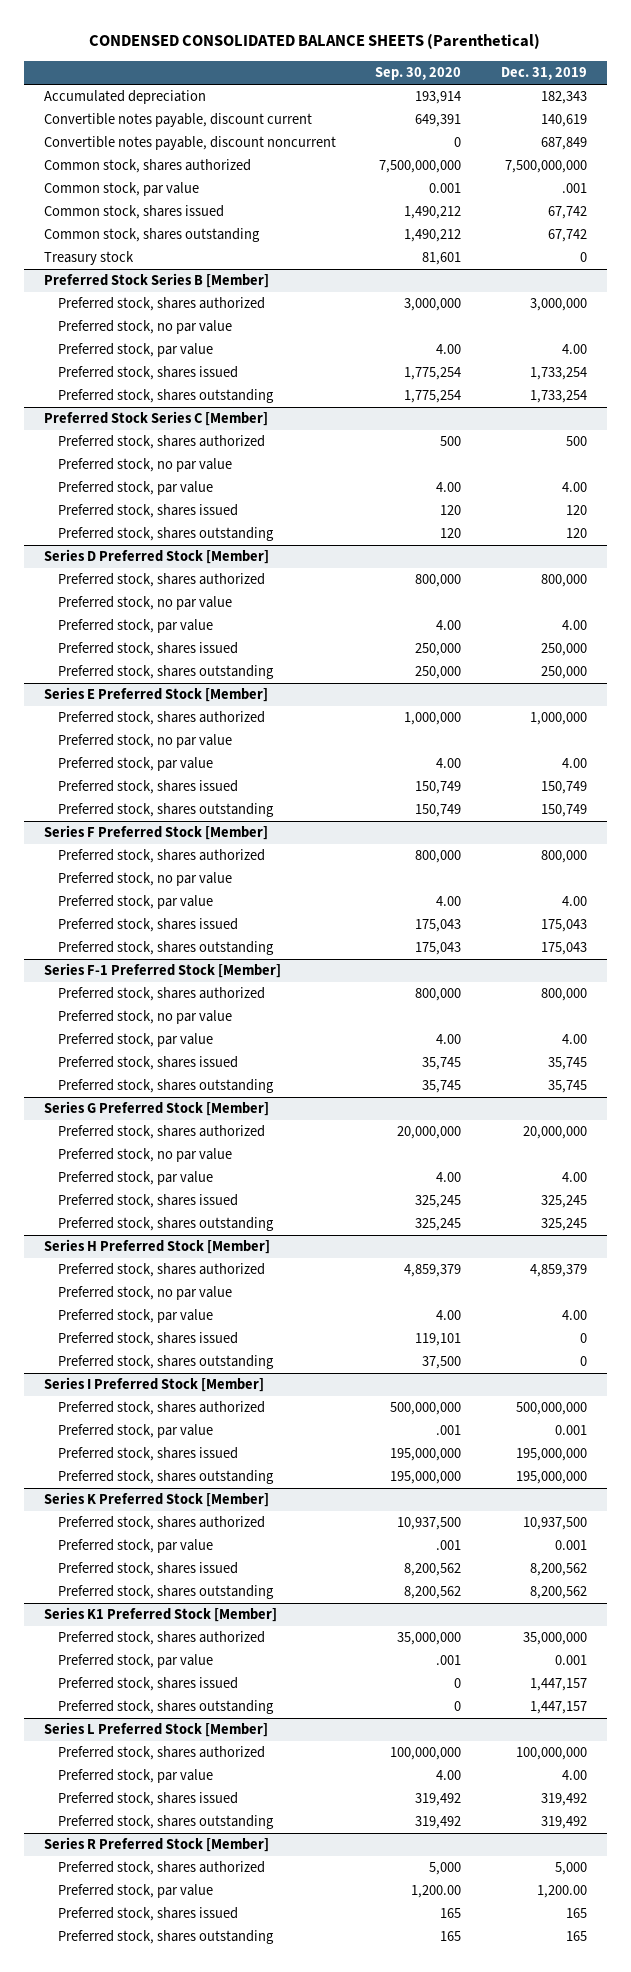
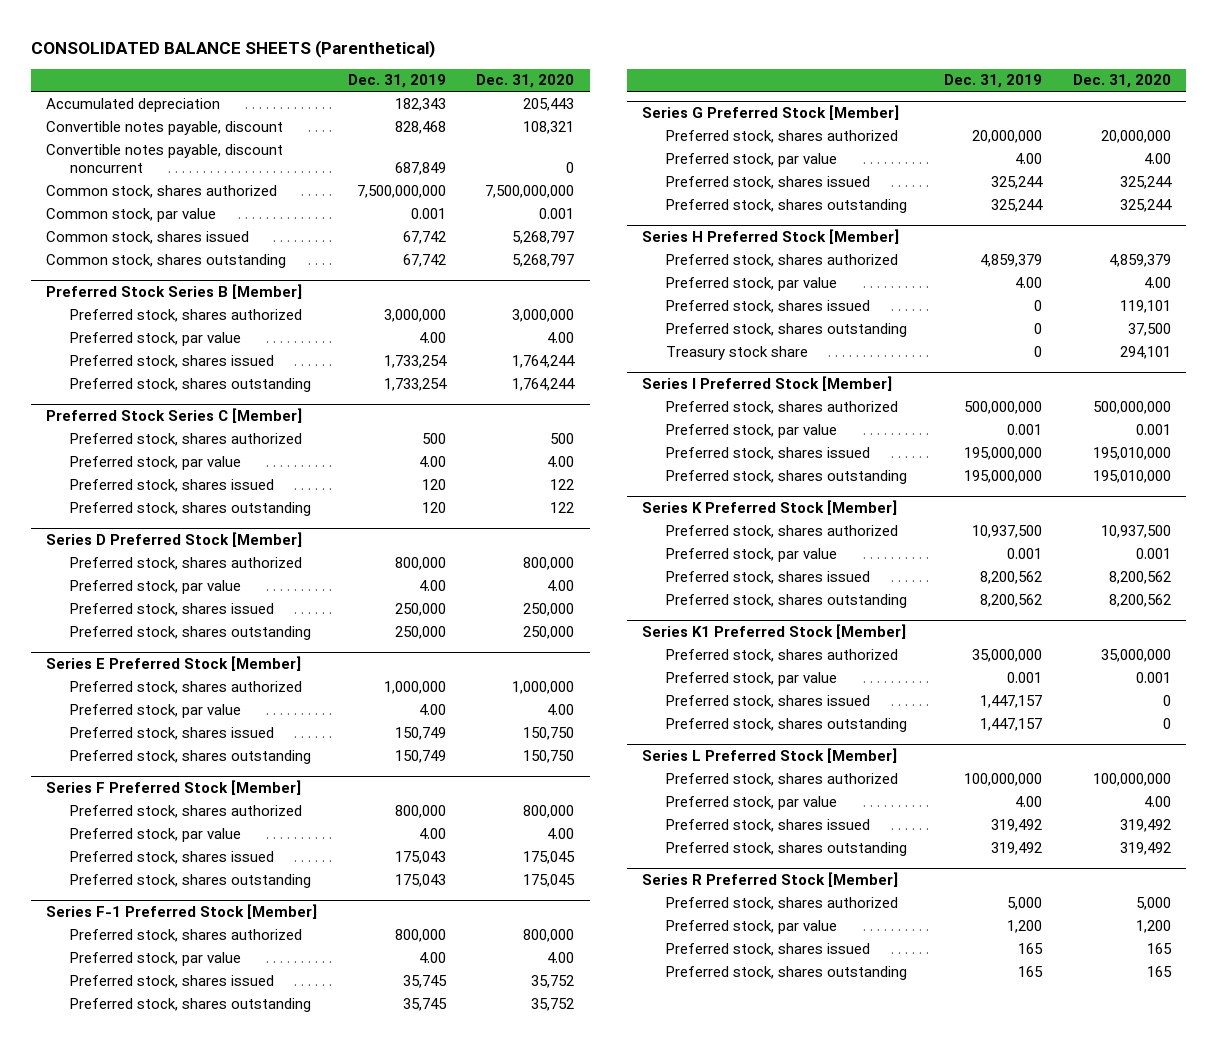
- CONDENSED CONSOLIDATED BALANCE SHEETS (Parenthetical)
+ CONSOLIDATED BALANCE SHEETS (Parenthetical)
- | Sep. 30, 2020 | Dec. 31, 2019
+ | Dec. 31, 2019 | Dec. 31, 2020
- Convertible notes payable, discount current | 649,391 | 140,619
+ Convertible notes payable, discount | 828,468 | 108,321
- Common stock, par value | 0.001 | .001
+ Common stock, par value | 0.001 | 0.001
- Treasury stock | 81,601 | 0
@ Preferred Stock Series B [Member]
- Preferred stock, no par value
@ Preferred Stock Series C [Member]
- Preferred stock, no par value
@ Series D Preferred Stock [Member]
- Preferred stock, no par value
@ Series E Preferred Stock [Member]
- Preferred stock, no par value
@ Series F Preferred Stock [Member]
- Preferred stock, no par value
@ Series F-1 Preferred Stock [Member]
- Preferred stock, no par value
@ Series G Preferred Stock [Member]
- Preferred stock, no par value
- Preferred stock, shares issued | 325,245 | 325,245
- Preferred stock, shares outstanding | 325,245 | 325,245
+ Preferred stock, shares issued | 325,244 | 325,244
+ Preferred stock, shares outstanding | 325,244 | 325,244
@ Series H Preferred Stock [Member]
- Preferred stock, no par value
+ Treasury stock share | 0 | 294,101
@ Series R Preferred Stock [Member]
- Preferred stock, par value | 1,200.00 | 1,200.00
+ Preferred stock, par value | 1,200 | 1,200

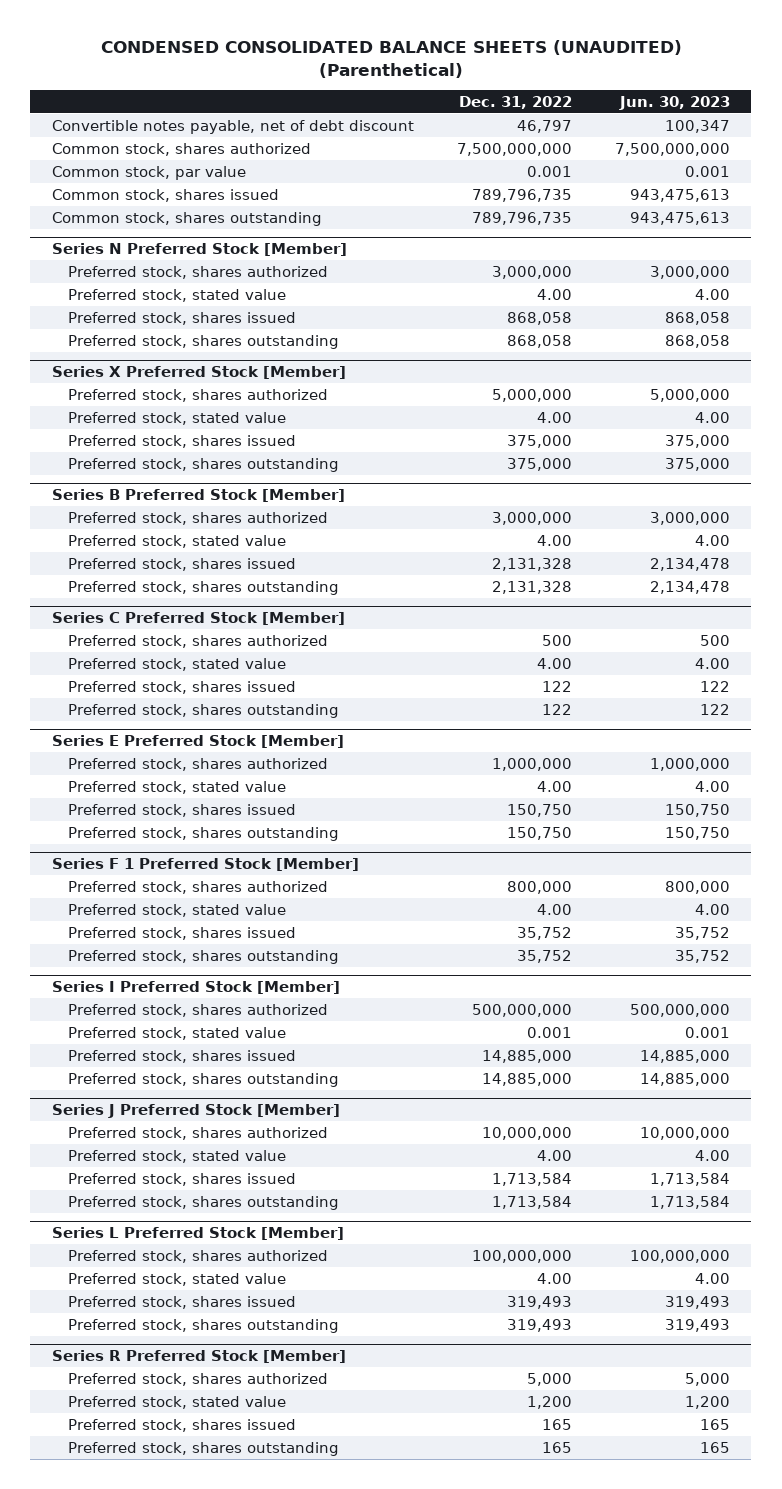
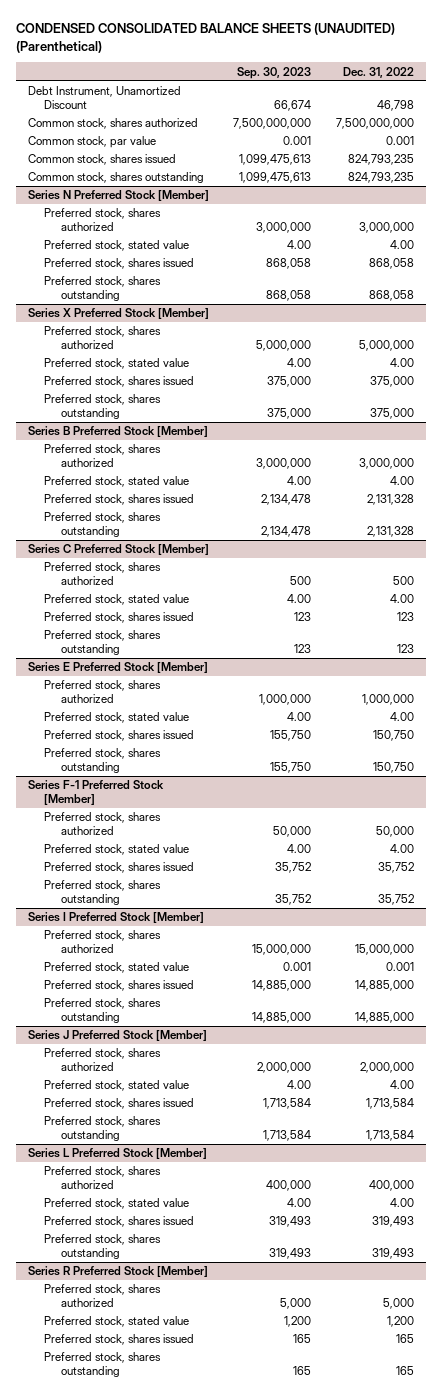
- | Dec. 31, 2022 | Jun. 30, 2023
+ | Sep. 30, 2023 | Dec. 31, 2022
- Convertible notes payable, net of debt discount | 46,797 | 100,347
+ Debt Instrument, Unamortized Discount | 66,674 | 46,798
- Common stock, shares issued | 789,796,735 | 943,475,613
- Common stock, shares outstanding | 789,796,735 | 943,475,613
+ Common stock, shares issued | 1,099,475,613 | 824,793,235
+ Common stock, shares outstanding | 1,099,475,613 | 824,793,235
@ Series C Preferred Stock [Member]
- Preferred stock, shares issued | 122 | 122
- Preferred stock, shares outstanding | 122 | 122
+ Preferred stock, shares issued | 123 | 123
+ Preferred stock, shares outstanding | 123 | 123
- Series F 1 Preferred Stock [Member]
- Preferred stock, shares authorized | 800,000 | 800,000
+ Series F-1 Preferred Stock [Member]
+ Preferred stock, shares authorized | 50,000 | 50,000
@ Series I Preferred Stock [Member]
- Preferred stock, shares authorized | 500,000,000 | 500,000,000
+ Preferred stock, shares authorized | 15,000,000 | 15,000,000
@ Series J Preferred Stock [Member]
- Preferred stock, shares authorized | 10,000,000 | 10,000,000
+ Preferred stock, shares authorized | 2,000,000 | 2,000,000
@ Series L Preferred Stock [Member]
- Preferred stock, shares authorized | 100,000,000 | 100,000,000
+ Preferred stock, shares authorized | 400,000 | 400,000

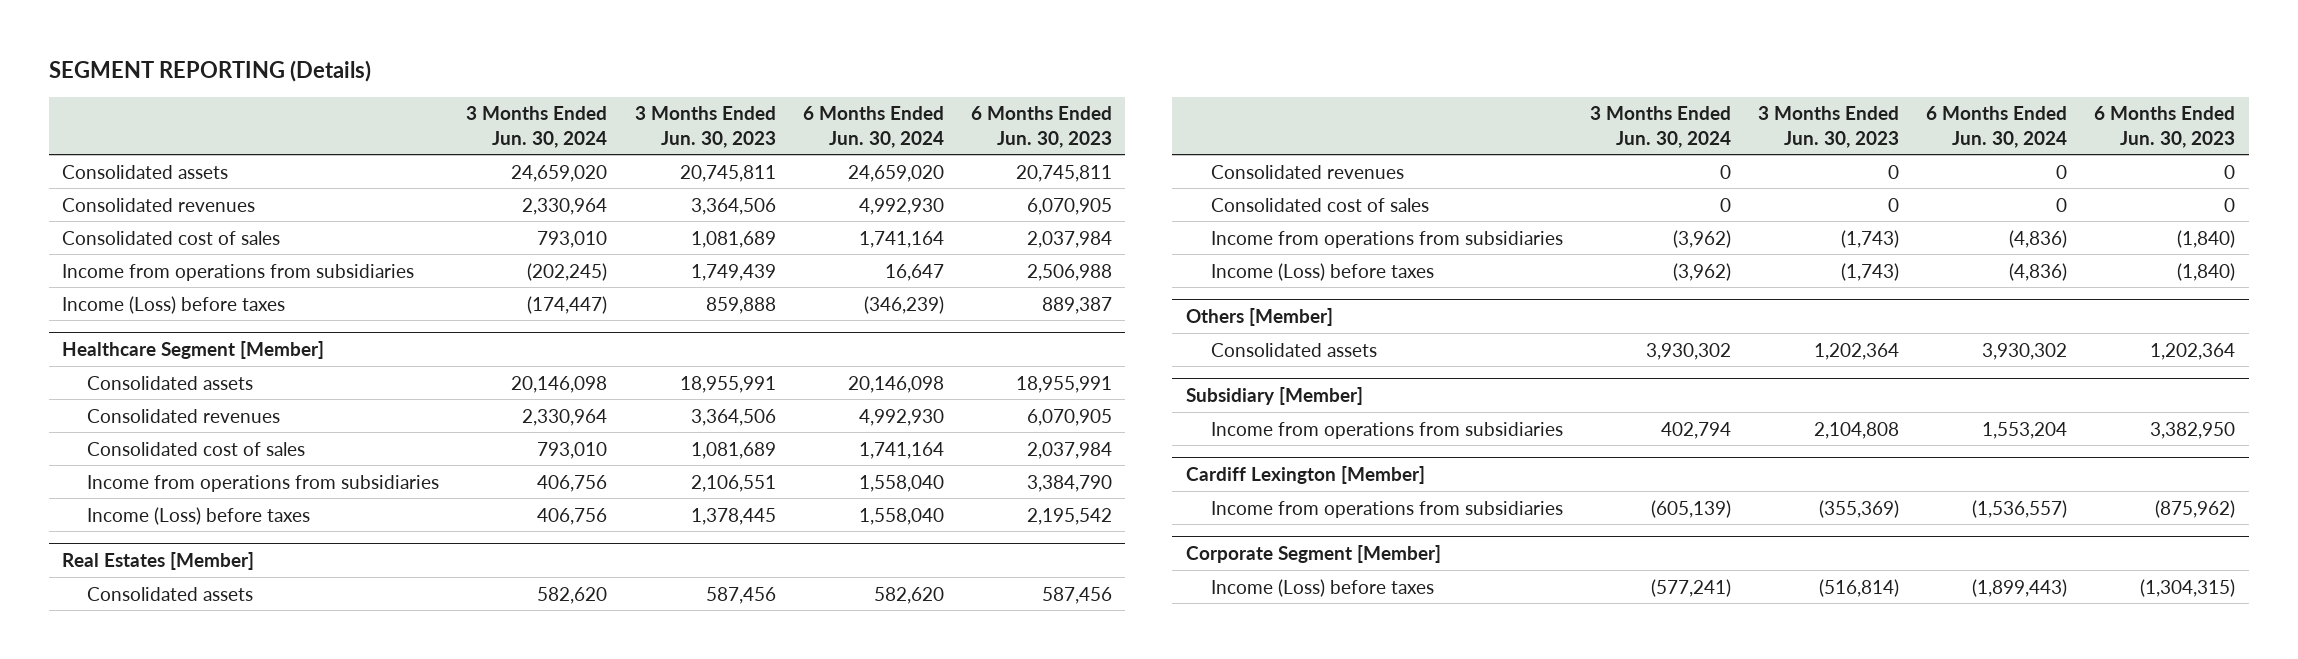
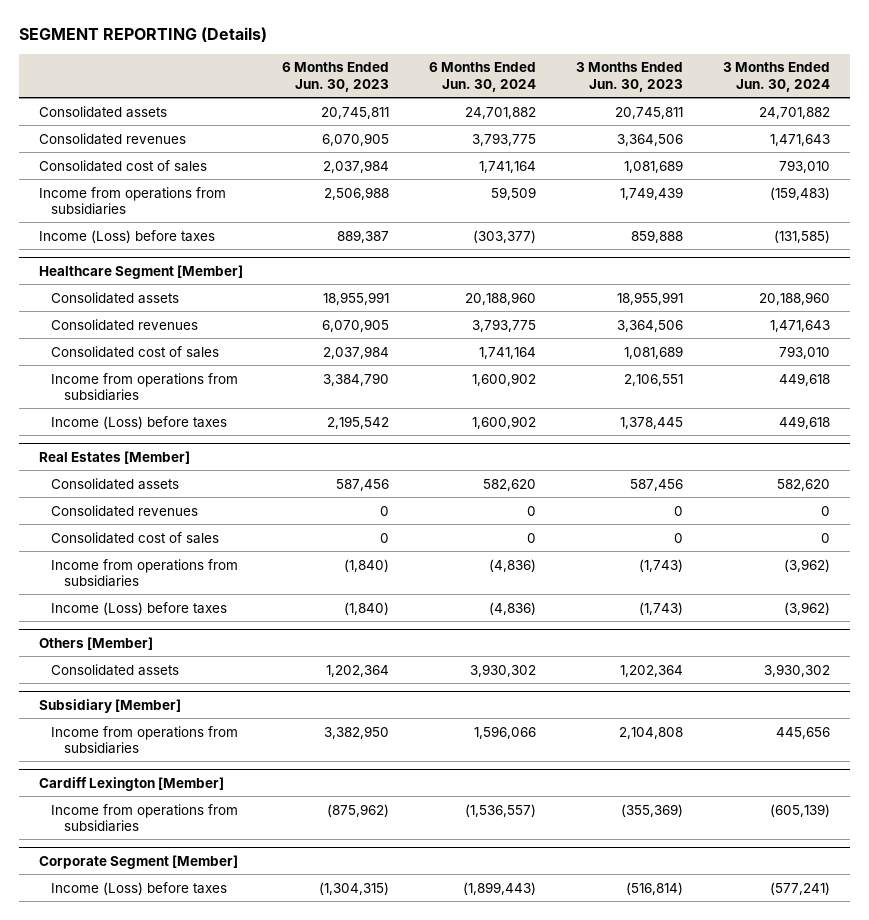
- | 3 Months Ended Jun. 30, 2024 | 3 Months Ended Jun. 30, 2023 | 6 Months Ended Jun. 30, 2024 | 6 Months Ended Jun. 30, 2023
+ | 6 Months Ended Jun. 30, 2023 | 6 Months Ended Jun. 30, 2024 | 3 Months Ended Jun. 30, 2023 | 3 Months Ended Jun. 30, 2024
- Consolidated assets | 24,659,020 | 20,745,811 | 24,659,020 | 20,745,811
- Consolidated revenues | 2,330,964 | 3,364,506 | 4,992,930 | 6,070,905
+ Consolidated assets | 20,745,811 | 24,701,882 | 20,745,811 | 24,701,882
+ Consolidated revenues | 6,070,905 | 3,793,775 | 3,364,506 | 1,471,643
- Income from operations from subsidiaries | (202,245) | 1,749,439 | 16,647 | 2,506,988
- Income (Loss) before taxes | (174,447) | 859,888 | (346,239) | 889,387
+ Income from operations from subsidiaries | 2,506,988 | 59,509 | 1,749,439 | (159,483)
+ Income (Loss) before taxes | 889,387 | (303,377) | 859,888 | (131,585)
@ Healthcare Segment [Member]
- Consolidated assets | 20,146,098 | 18,955,991 | 20,146,098 | 18,955,991
- Consolidated revenues | 2,330,964 | 3,364,506 | 4,992,930 | 6,070,905
+ Consolidated assets | 18,955,991 | 20,188,960 | 18,955,991 | 20,188,960
+ Consolidated revenues | 6,070,905 | 3,793,775 | 3,364,506 | 1,471,643
- Income from operations from subsidiaries | 406,756 | 2,106,551 | 1,558,040 | 3,384,790
- Income (Loss) before taxes | 406,756 | 1,378,445 | 1,558,040 | 2,195,542
+ Income from operations from subsidiaries | 3,384,790 | 1,600,902 | 2,106,551 | 449,618
+ Income (Loss) before taxes | 2,195,542 | 1,600,902 | 1,378,445 | 449,618
@ Subsidiary [Member]
- Income from operations from subsidiaries | 402,794 | 2,104,808 | 1,553,204 | 3,382,950
+ Income from operations from subsidiaries | 3,382,950 | 1,596,066 | 2,104,808 | 445,656

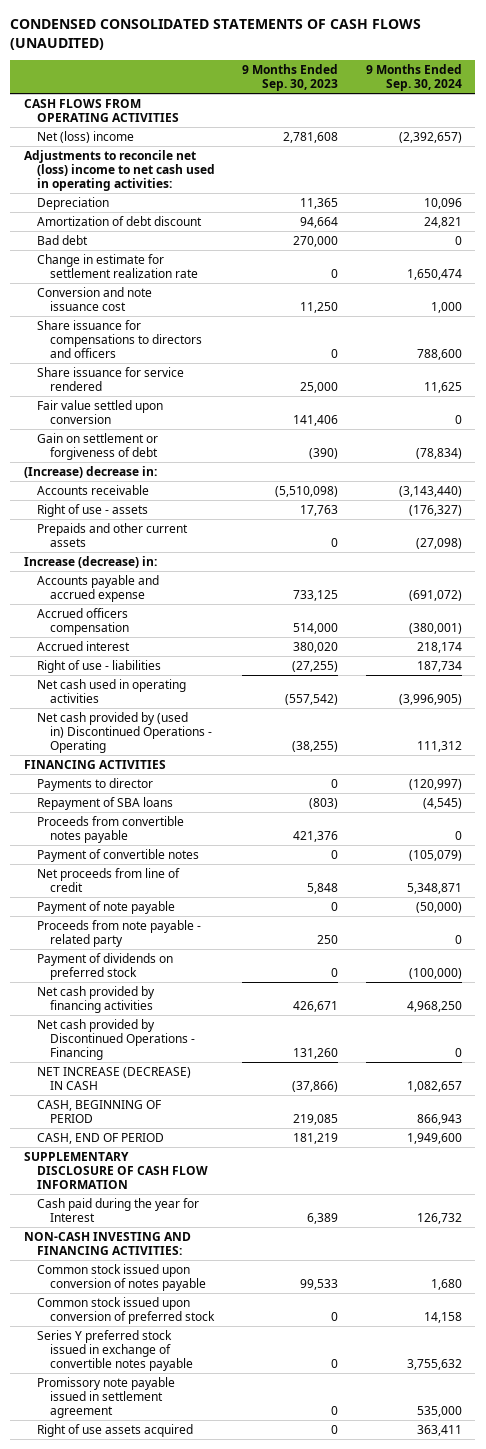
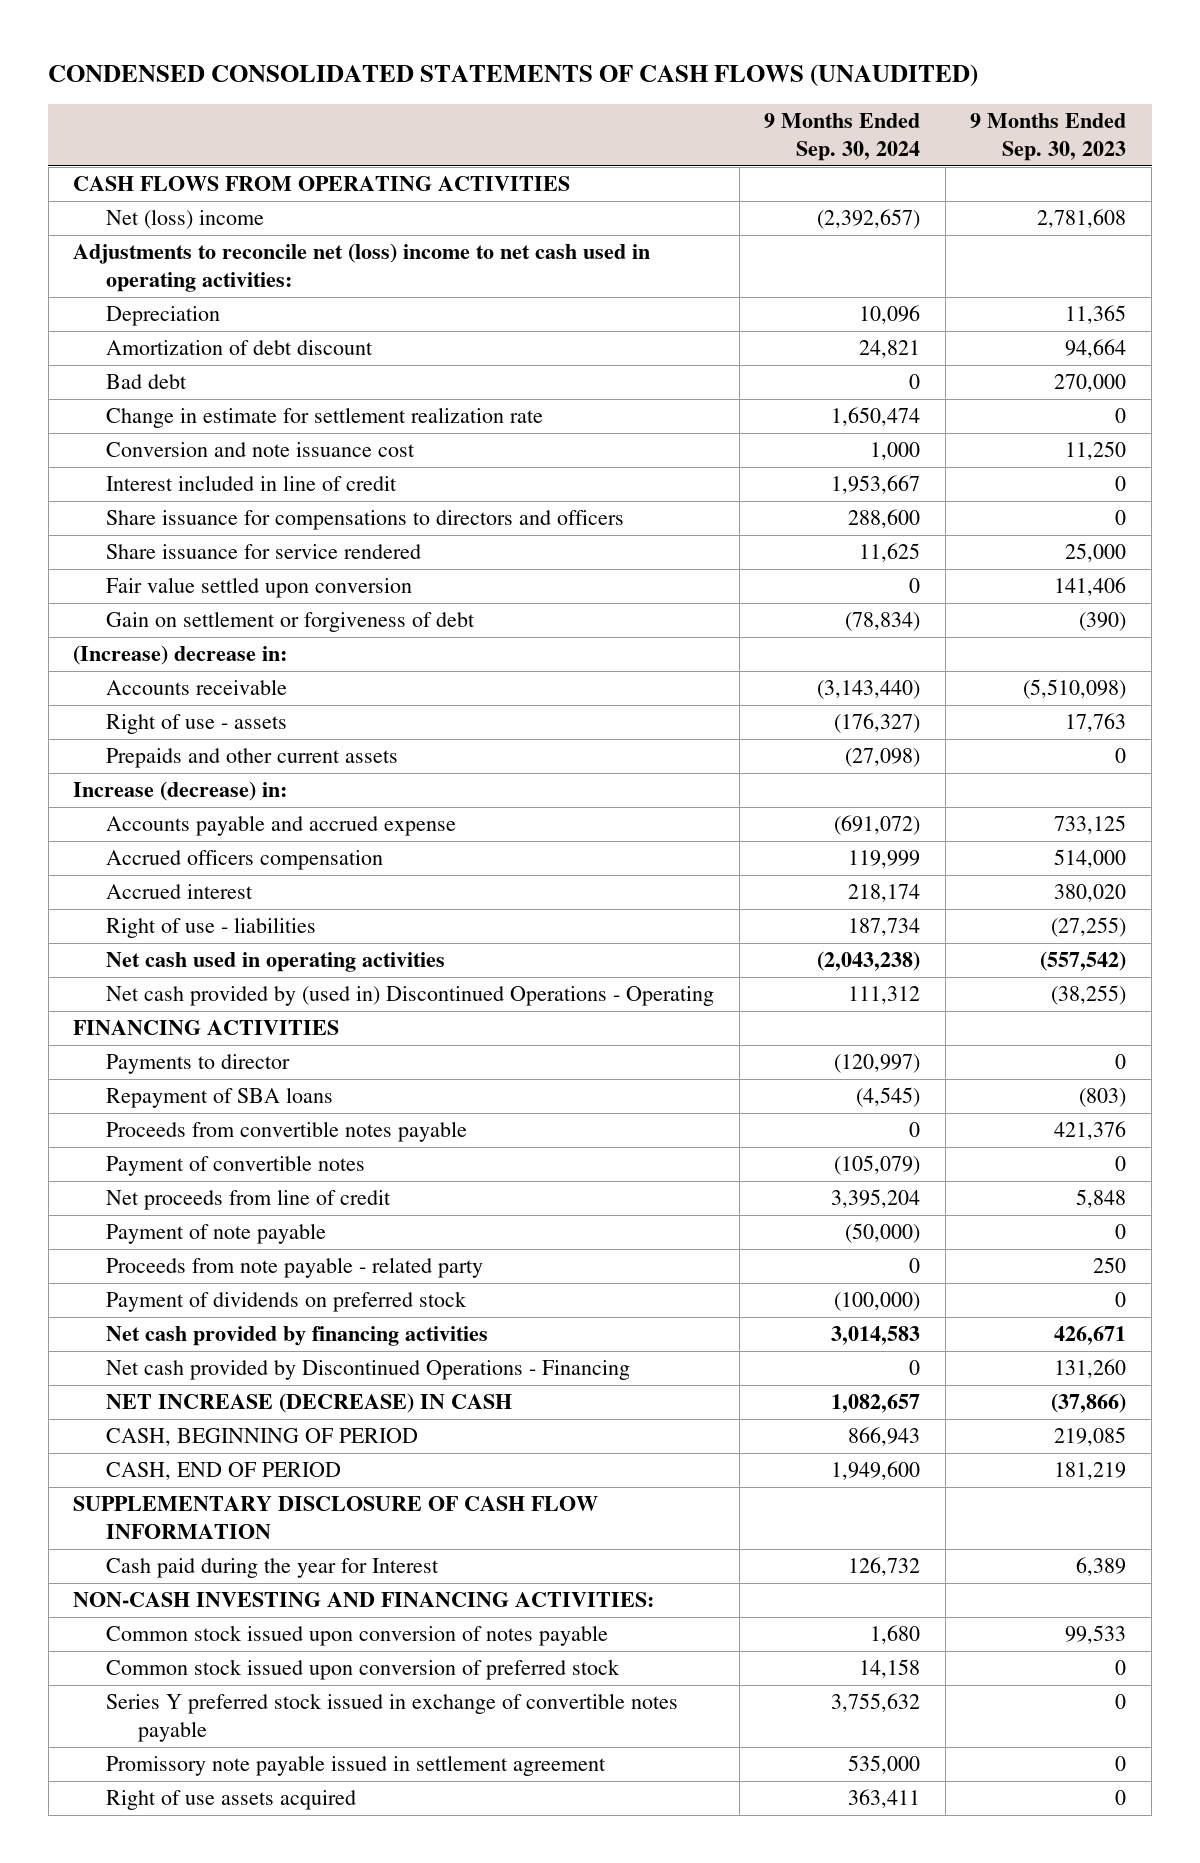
- | 9 Months Ended Sep. 30, 2023 | 9 Months Ended Sep. 30, 2024
+ | 9 Months Ended Sep. 30, 2024 | 9 Months Ended Sep. 30, 2023
- Share issuance for compensations to directors and officers | 0 | 788,600
+ Interest included in line of credit | 1,953,667 | 0
+ Share issuance for compensations to directors and officers | 288,600 | 0
- Accrued officers compensation | 514,000 | (380,001)
+ Accrued officers compensation | 119,999 | 514,000
- Net cash used in operating activities | (557,542) | (3,996,905)
+ Net cash used in operating activities | (2,043,238) | (557,542)
- Net proceeds from line of credit | 5,848 | 5,348,871
+ Net proceeds from line of credit | 3,395,204 | 5,848
- Net cash provided by financing activities | 426,671 | 4,968,250
+ Net cash provided by financing activities | 3,014,583 | 426,671

